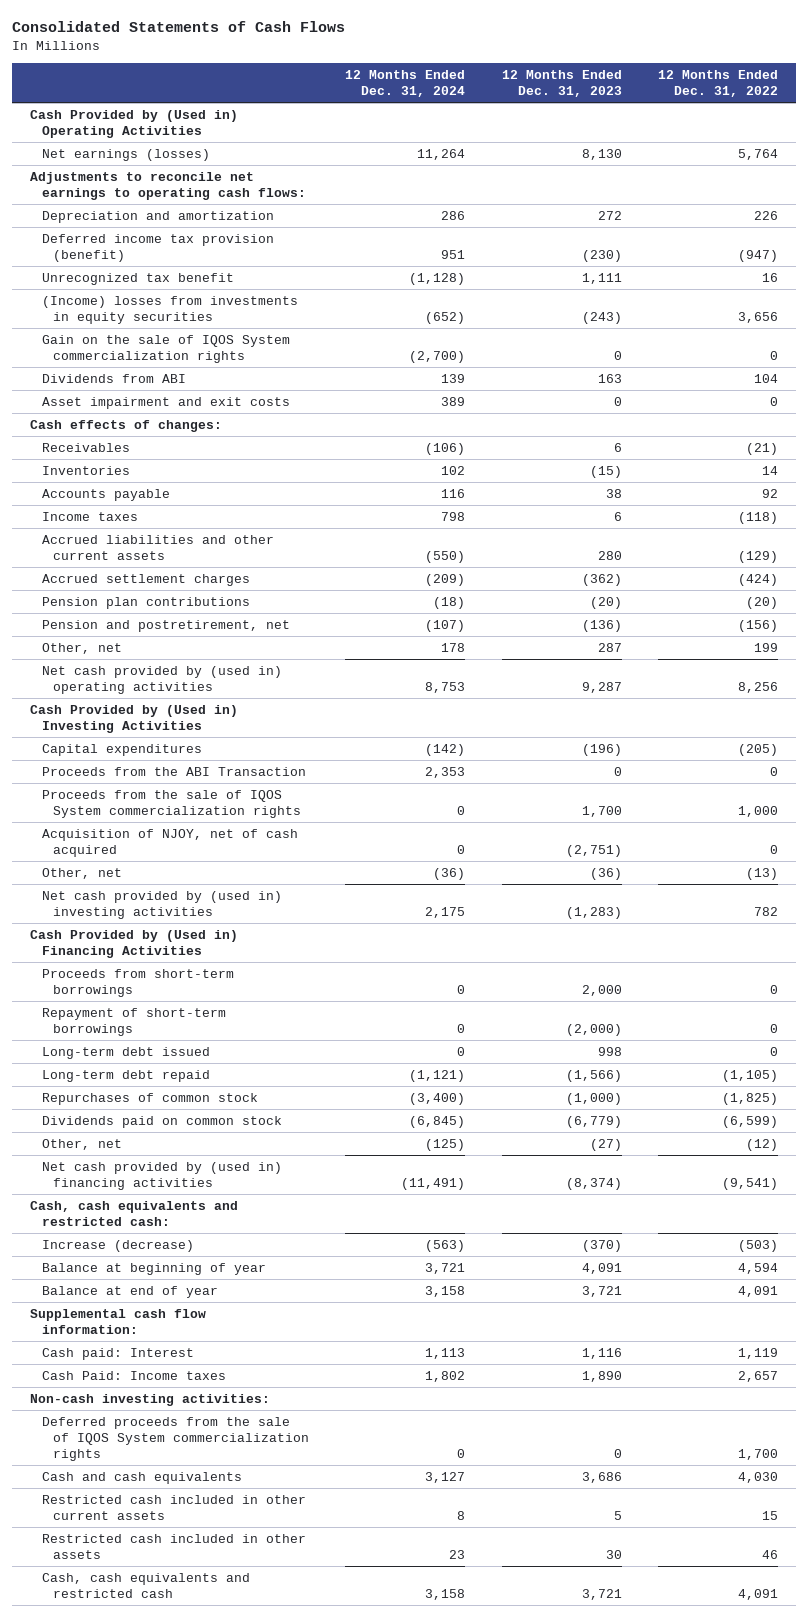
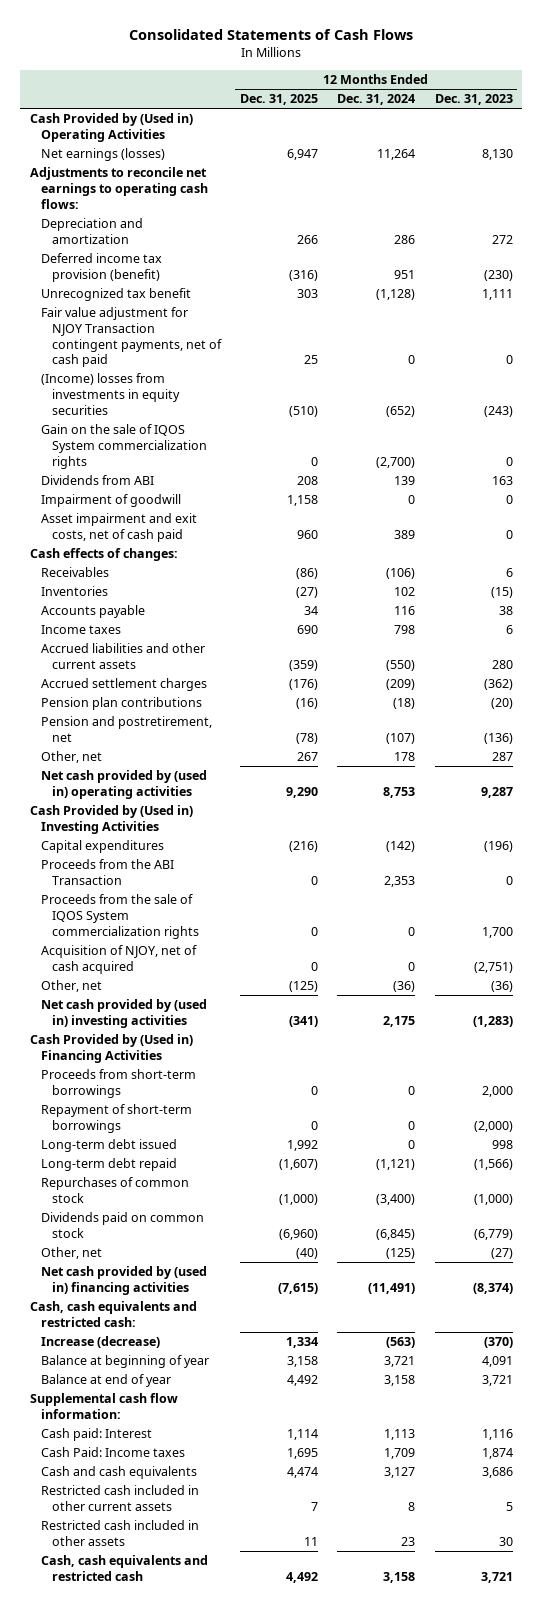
- | 12 Months Ended Dec. 31, 2024 | 12 Months Ended Dec. 31, 2023 | 12 Months Ended Dec. 31, 2022
+ | 12 Months Ended Dec. 31, 2025 | 12 Months Ended Dec. 31, 2024 | 12 Months Ended Dec. 31, 2023
+ Fair value adjustment for NJOY Transaction contingent payments, net of cash paid | 25 | 0 | 0
- Asset impairment and exit costs | 389 | 0 | 0
+ Impairment of goodwill | 1,158 | 0 | 0
+ Asset impairment and exit costs, net of cash paid | 960 | 389 | 0
- Cash Paid: Income taxes | 1,802 | 1,890 | 2,657
- Non-cash investing activities:
- Deferred proceeds from the sale of IQOS System commercialization rights | 0 | 0 | 1,700
+ Cash Paid: Income taxes | 1,695 | 1,709 | 1,874

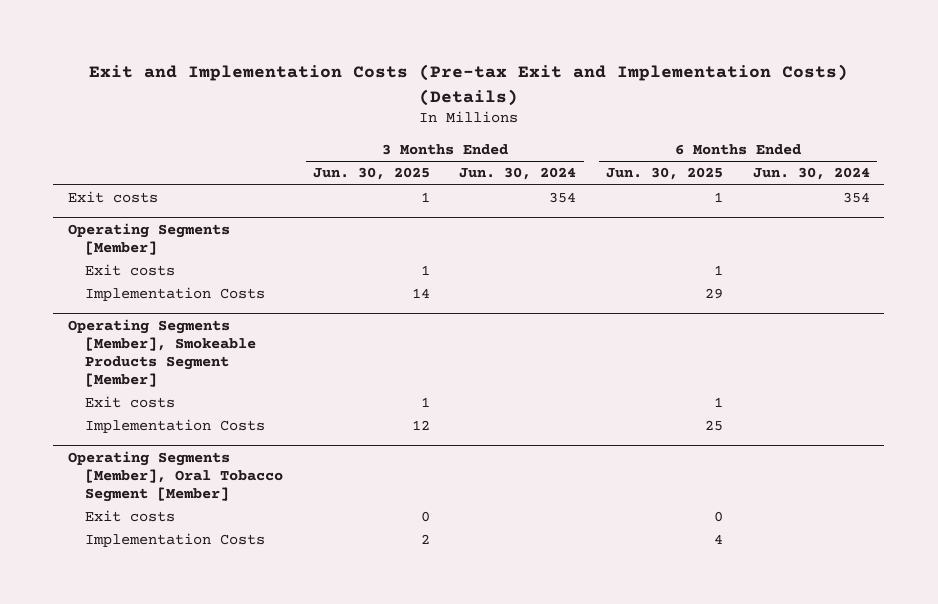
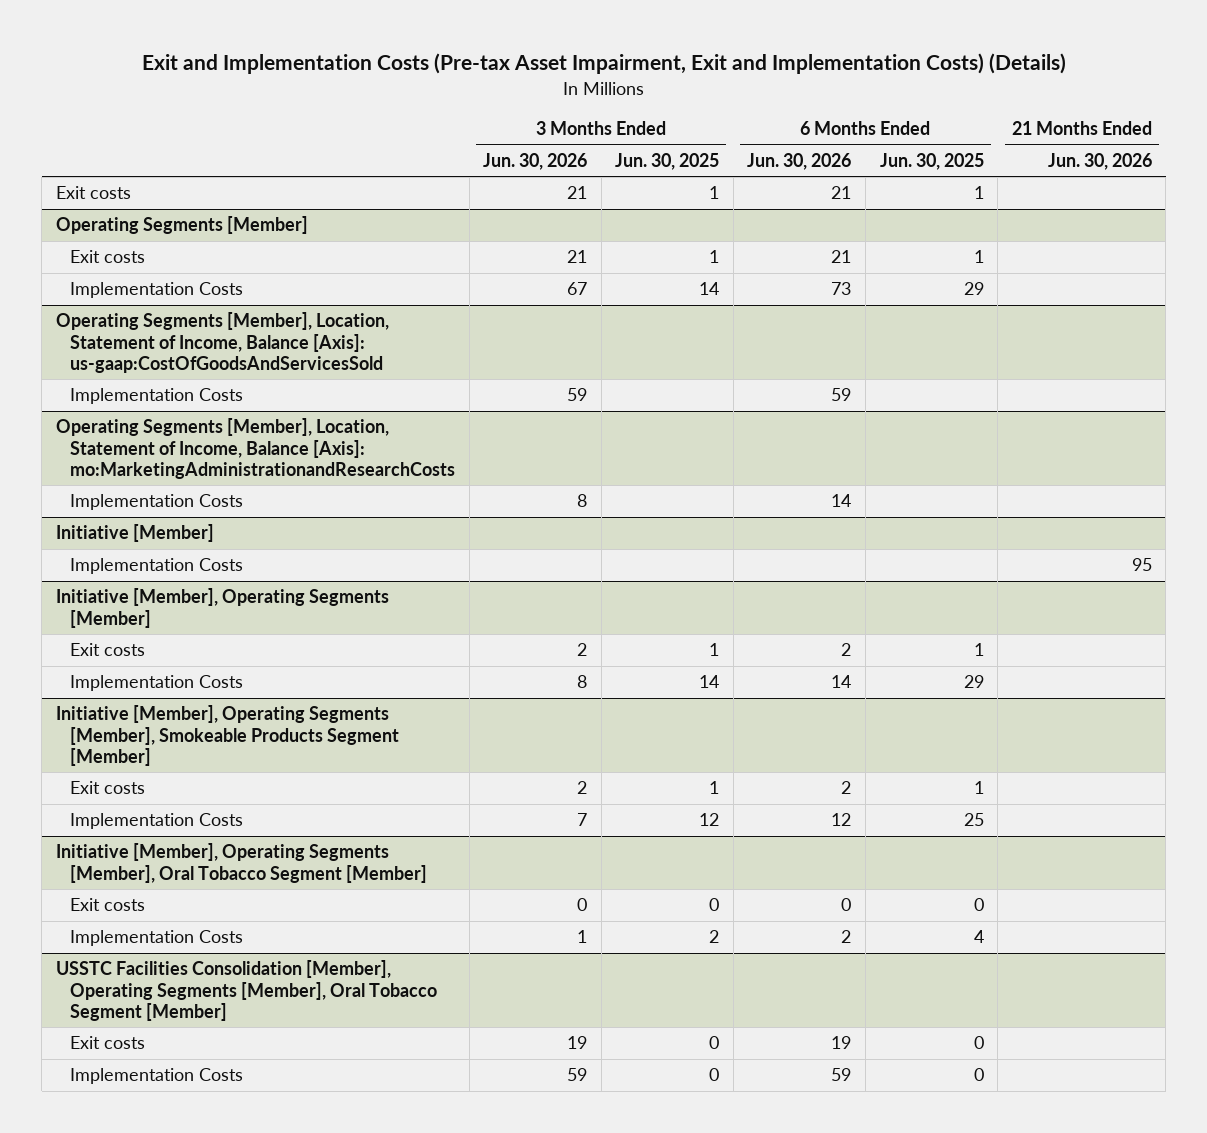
- Exit and Implementation Costs (Pre-tax Exit and Implementation Costs) (Details)
+ Exit and Implementation Costs (Pre-tax Asset Impairment, Exit and Implementation Costs) (Details)
- | 3 Months Ended Jun. 30, 2025 | 3 Months Ended Jun. 30, 2024 | 6 Months Ended Jun. 30, 2025 | 6 Months Ended Jun. 30, 2024
+ | 3 Months Ended Jun. 30, 2026 | 3 Months Ended Jun. 30, 2025 | 6 Months Ended Jun. 30, 2026 | 6 Months Ended Jun. 30, 2025 | 21 Months Ended Jun. 30, 2026
- Operating Segments [Member], Smokeable Products Segment [Member]
+ Operating Segments [Member], Location, Statement of Income, Balance [Axis]: us-gaap:CostOfGoodsAndServicesSold
+ Implementation Costs | 59 | | 59 | |
+ Operating Segments [Member], Location, Statement of Income, Balance [Axis]: mo:MarketingAdministrationandResearchCosts
+ Implementation Costs | 8 | | 14 | |
+ Initiative [Member]
+ Implementation Costs | | | | | 95
+ Initiative [Member], Operating Segments [Member]
+ Implementation Costs | 8 | 14 | 14 | 29 |
+ Initiative [Member], Operating Segments [Member], Smokeable Products Segment [Member]
+ Exit costs | 2 | 1 | 2 | 1 |
- Operating Segments [Member], Oral Tobacco Segment [Member]
+ Initiative [Member], Operating Segments [Member], Oral Tobacco Segment [Member]
+ USSTC Facilities Consolidation [Member], Operating Segments [Member], Oral Tobacco Segment [Member]
+ Exit costs | 19 | 0 | 19 | 0 |
+ Implementation Costs | 59 | 0 | 59 | 0 |

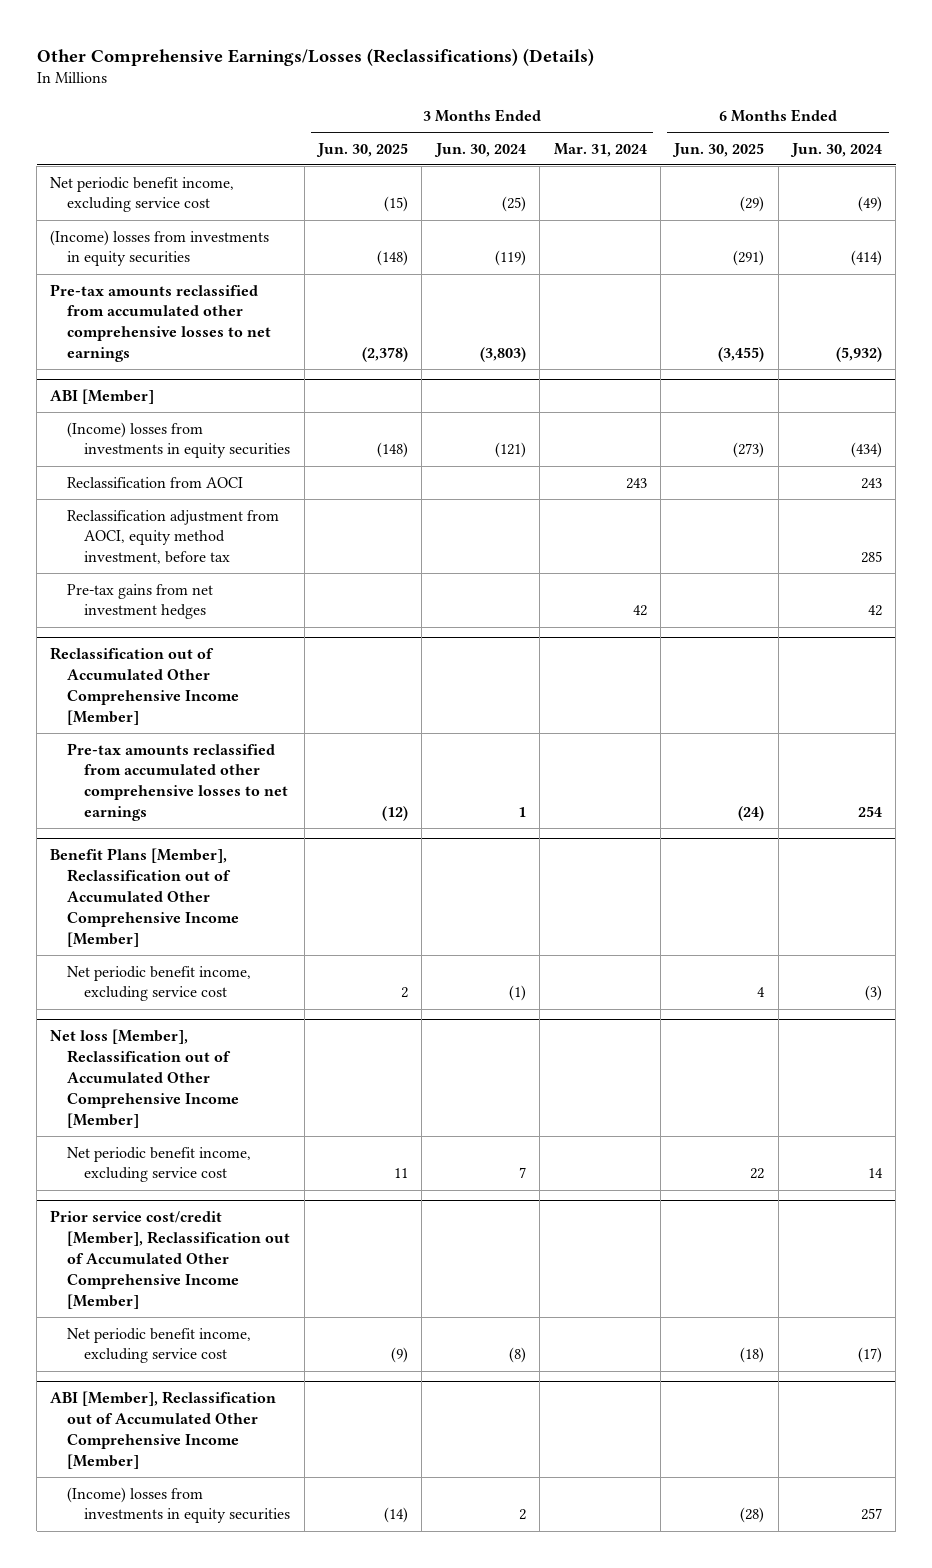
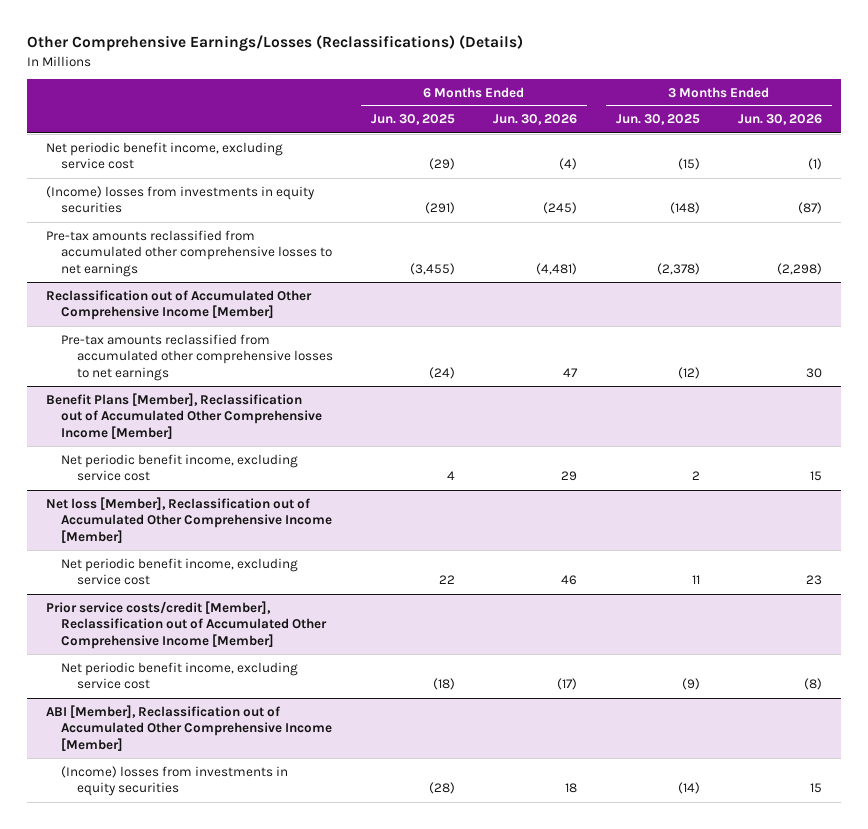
- | 3 Months Ended Jun. 30, 2025 | 3 Months Ended Jun. 30, 2024 | 3 Months Ended Mar. 31, 2024 | 6 Months Ended Jun. 30, 2025 | 6 Months Ended Jun. 30, 2024
+ | 6 Months Ended Jun. 30, 2025 | 6 Months Ended Jun. 30, 2026 | 3 Months Ended Jun. 30, 2025 | 3 Months Ended Jun. 30, 2026
- ABI [Member]
- (Income) losses from investments in equity securities | (148) | (121) | | (273) | (434)
- Reclassification from AOCI | | | 243 | | 243
- Reclassification adjustment from AOCI, equity method investment, before tax | | | | | 285
- Pre-tax gains from net investment hedges | | | 42 | | 42
- Prior service cost/credit [Member], Reclassification out of Accumulated Other Comprehensive Income [Member]
+ Prior service costs/credit [Member], Reclassification out of Accumulated Other Comprehensive Income [Member]

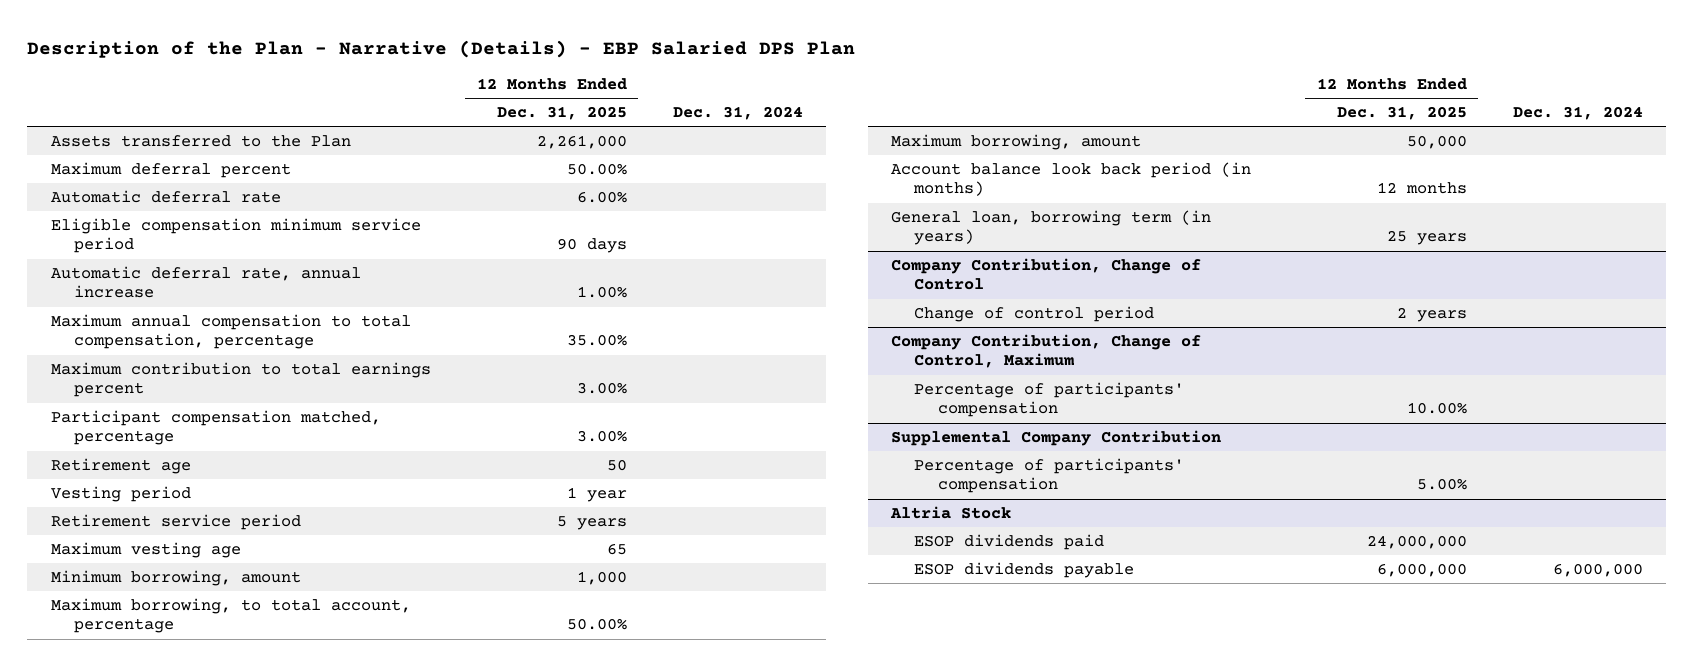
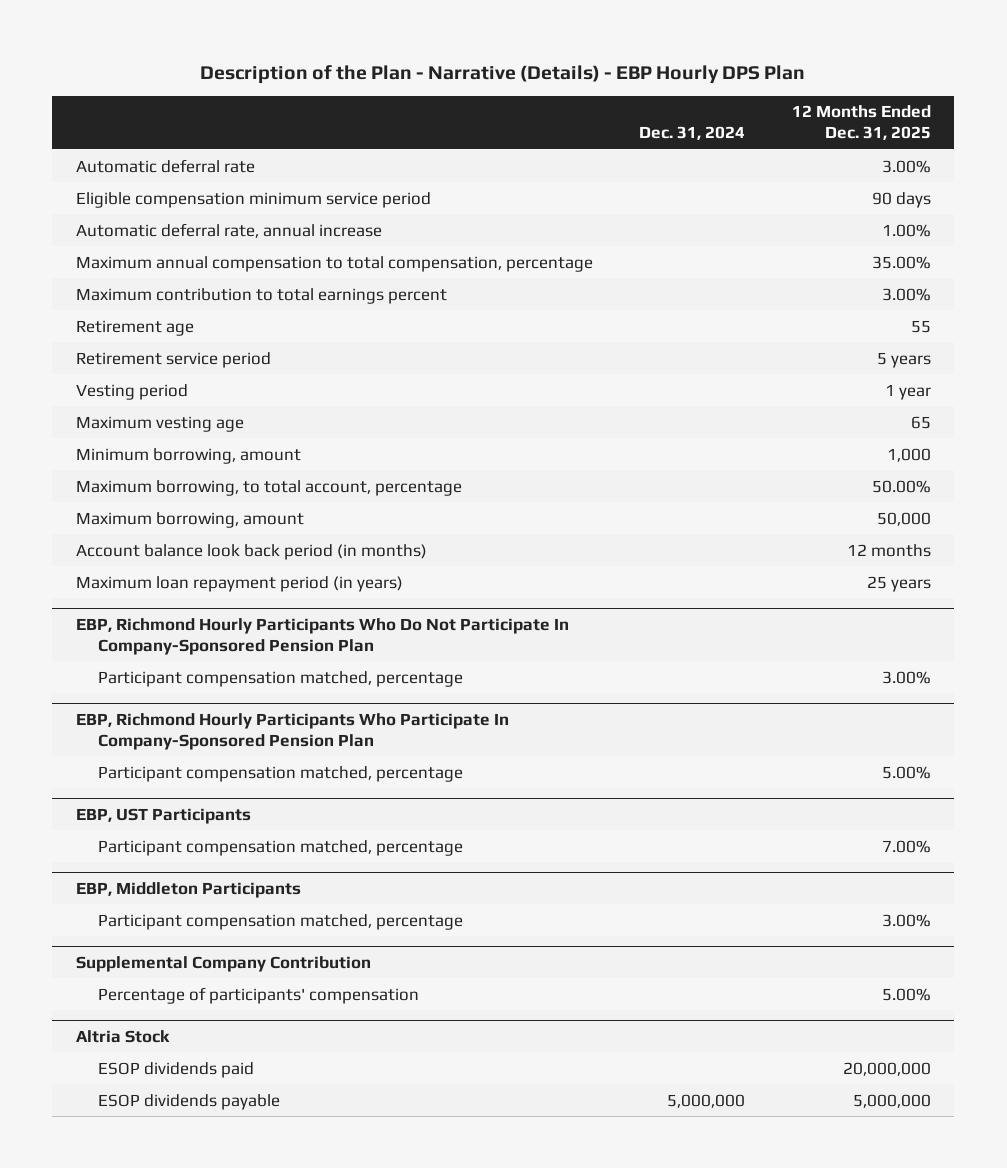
- Description of the Plan - Narrative (Details) - EBP Salaried DPS Plan
+ Description of the Plan - Narrative (Details) - EBP Hourly DPS Plan
- | 12 Months Ended Dec. 31, 2025 | Dec. 31, 2024
+ | Dec. 31, 2024 | 12 Months Ended Dec. 31, 2025
- Assets transferred to the Plan | 2,261,000 |
- Maximum deferral percent | 50.00% |
- Automatic deferral rate | 6.00% |
+ Automatic deferral rate | | 3.00%
- Participant compensation matched, percentage | 3.00% |
- Retirement age | 50 |
+ Retirement age | | 55
moved down: Vesting period | | 1 year
- General loan, borrowing term (in years) | 25 years |
- Company Contribution, Change of Control
- Change of control period | 2 years |
- Company Contribution, Change of Control, Maximum
- Percentage of participants' compensation | 10.00% |
+ Maximum loan repayment period (in years) | | 25 years
+ EBP, Richmond Hourly Participants Who Do Not Participate In Company-Sponsored Pension Plan
+ Participant compensation matched, percentage | | 3.00%
+ EBP, Richmond Hourly Participants Who Participate In Company-Sponsored Pension Plan
+ Participant compensation matched, percentage | | 5.00%
+ EBP, UST Participants
+ Participant compensation matched, percentage | | 7.00%
+ EBP, Middleton Participants
+ Participant compensation matched, percentage | | 3.00%
@ Altria Stock
- ESOP dividends paid | 24,000,000 |
- ESOP dividends payable | 6,000,000 | 6,000,000
+ ESOP dividends paid | | 20,000,000
+ ESOP dividends payable | 5,000,000 | 5,000,000

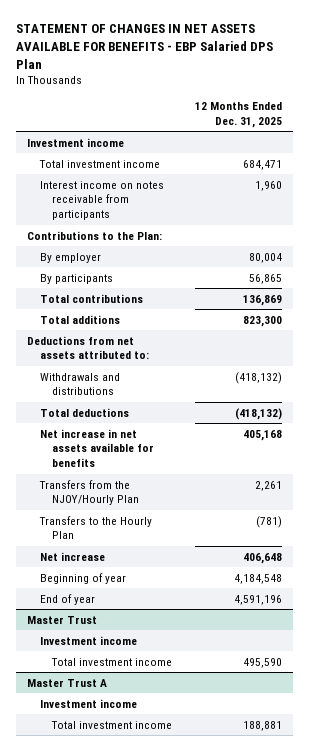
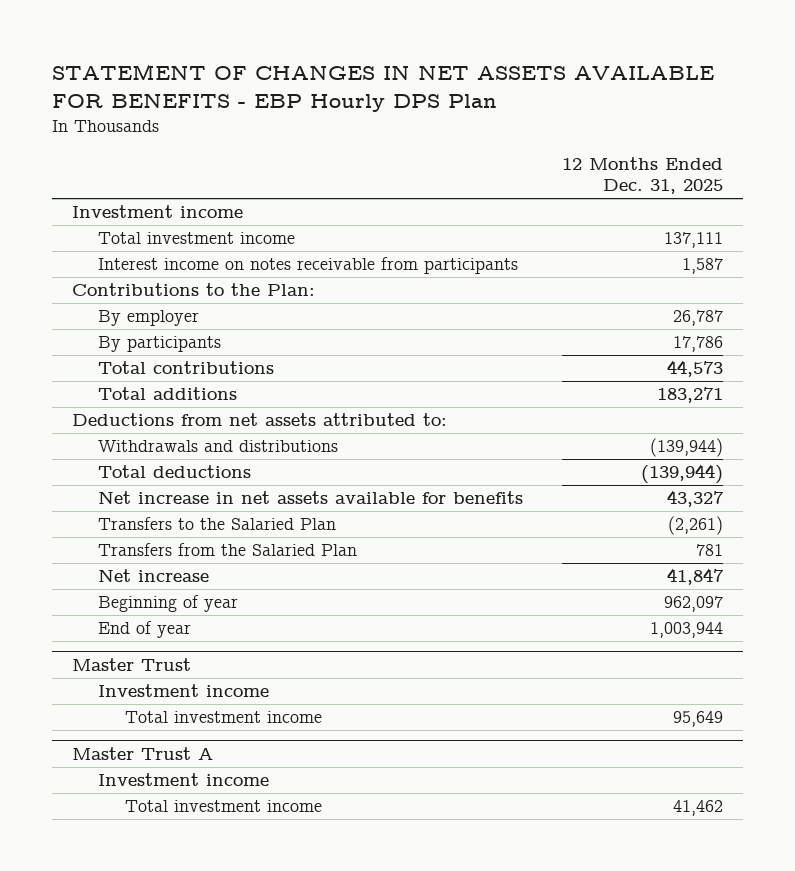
- STATEMENT OF CHANGES IN NET ASSETS AVAILABLE FOR BENEFITS - EBP Salaried DPS Plan
+ STATEMENT OF CHANGES IN NET ASSETS AVAILABLE FOR BENEFITS - EBP Hourly DPS Plan
- Total investment income | 684,471
- Interest income on notes receivable from participants | 1,960
+ Total investment income | 137,111
+ Interest income on notes receivable from participants | 1,587
- By employer | 80,004
- By participants | 56,865
- Total contributions | 136,869
- Total additions | 823,300
+ By employer | 26,787
+ By participants | 17,786
+ Total contributions | 44,573
+ Total additions | 183,271
- Withdrawals and distributions | (418,132)
- Total deductions | (418,132)
- Net increase in net assets available for benefits | 405,168
- Transfers from the NJOY/Hourly Plan | 2,261
- Transfers to the Hourly Plan | (781)
- Net increase | 406,648
- Beginning of year | 4,184,548
- End of year | 4,591,196
+ Withdrawals and distributions | (139,944)
+ Total deductions | (139,944)
+ Net increase in net assets available for benefits | 43,327
+ Transfers to the Salaried Plan | (2,261)
+ Transfers from the Salaried Plan | 781
+ Net increase | 41,847
+ Beginning of year | 962,097
+ End of year | 1,003,944
@ Master Trust
- Total investment income | 495,590
+ Total investment income | 95,649
@ Master Trust A
- Total investment income | 188,881
+ Total investment income | 41,462

